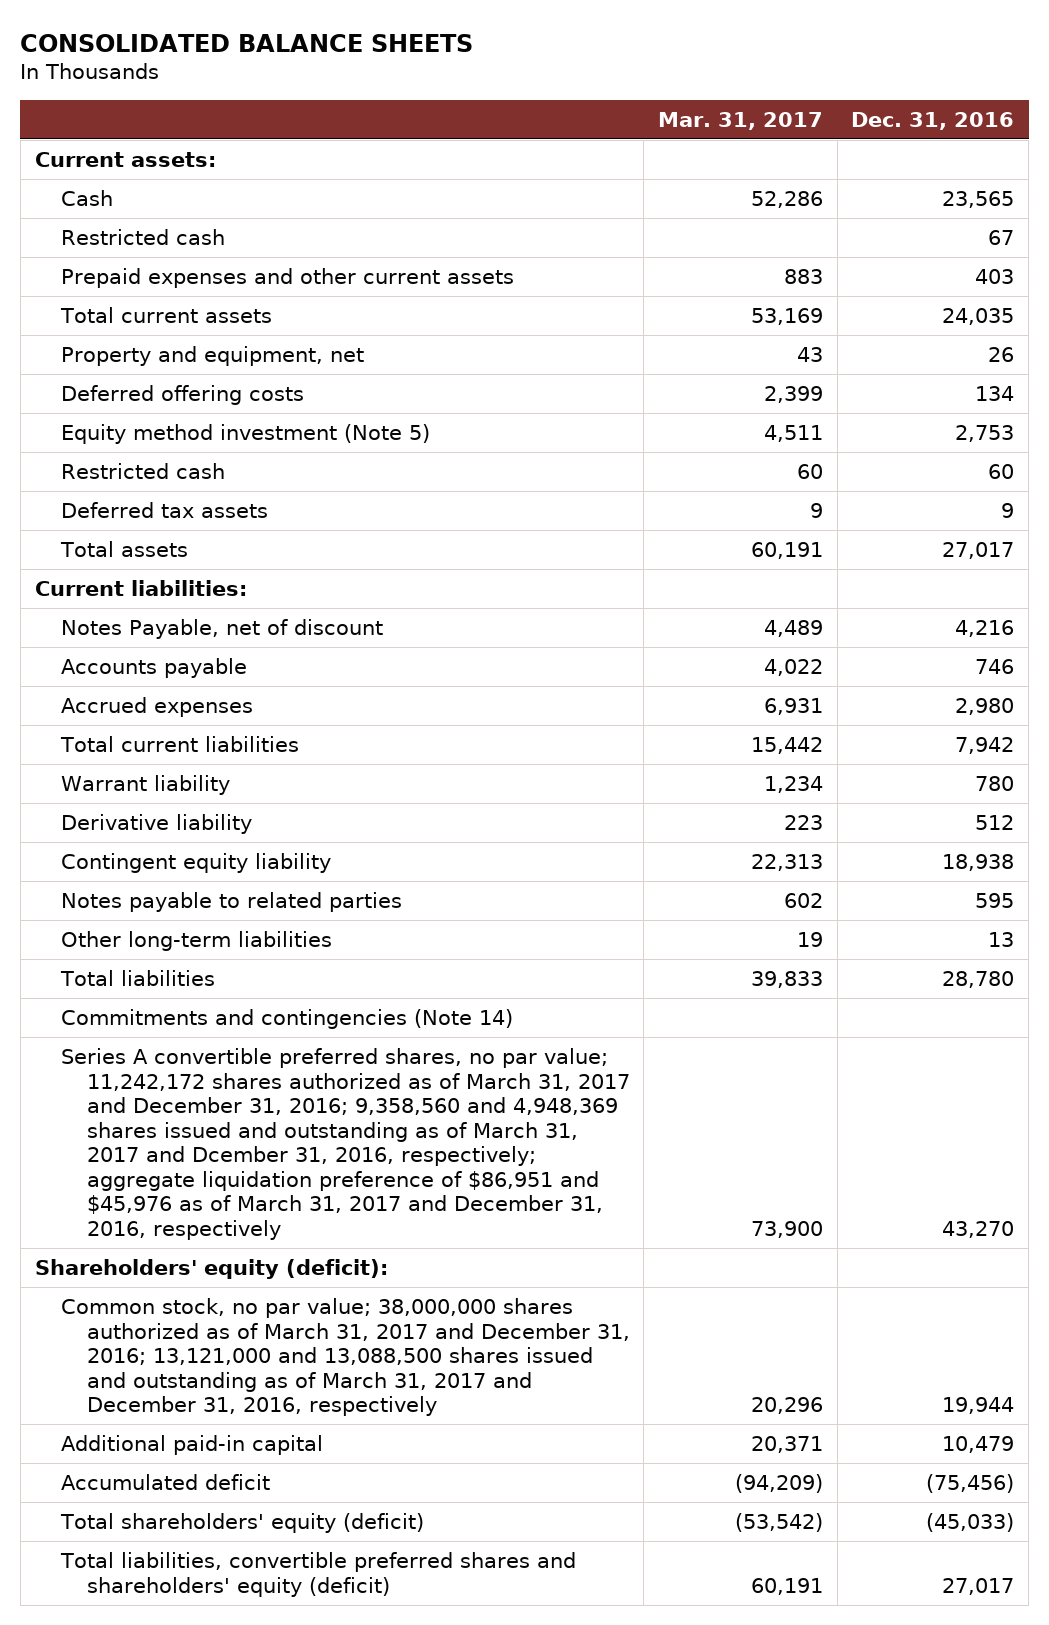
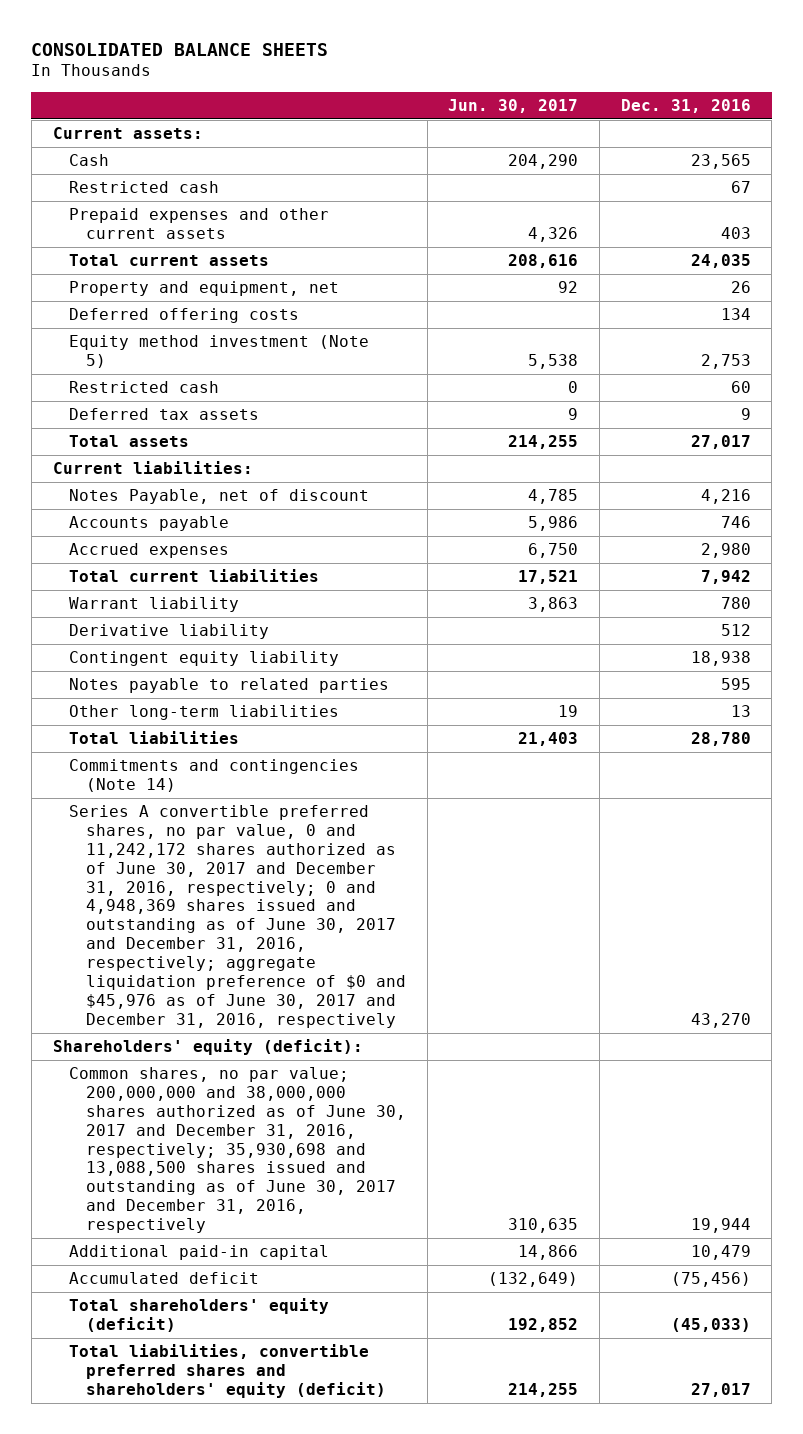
- | Mar. 31, 2017 | Dec. 31, 2016
+ | Jun. 30, 2017 | Dec. 31, 2016
- Series A convertible preferred shares, no par value; 11,242,172 shares authorized as of March 31, 2017 and December 31, 2016; 9,358,560 and 4,948,369 shares issued and outstanding as of March 31, 2017 and Dcember 31, 2016, respectively; aggregate liquidation preference of $86,951 and $45,976 as of March 31, 2017 and December 31, 2016, respectively | 73,900 | 43,270
+ Series A convertible preferred shares, no par value, 0 and 11,242,172 shares authorized as of June 30, 2017 and December 31, 2016, respectively; 0 and 4,948,369 shares issued and outstanding as of June 30, 2017 and December 31, 2016, respectively; aggregate liquidation preference of $0 and $45,976 as of June 30, 2017 and December 31, 2016, respectively | | 43,270
- Common stock, no par value; 38,000,000 shares authorized as of March 31, 2017 and December 31, 2016; 13,121,000 and 13,088,500 shares issued and outstanding as of March 31, 2017 and December 31, 2016, respectively | 20,296 | 19,944
+ Common shares, no par value; 200,000,000 and 38,000,000 shares authorized as of June 30, 2017 and December 31, 2016, respectively; 35,930,698 and 13,088,500 shares issued and outstanding as of June 30, 2017 and December 31, 2016, respectively | 310,635 | 19,944

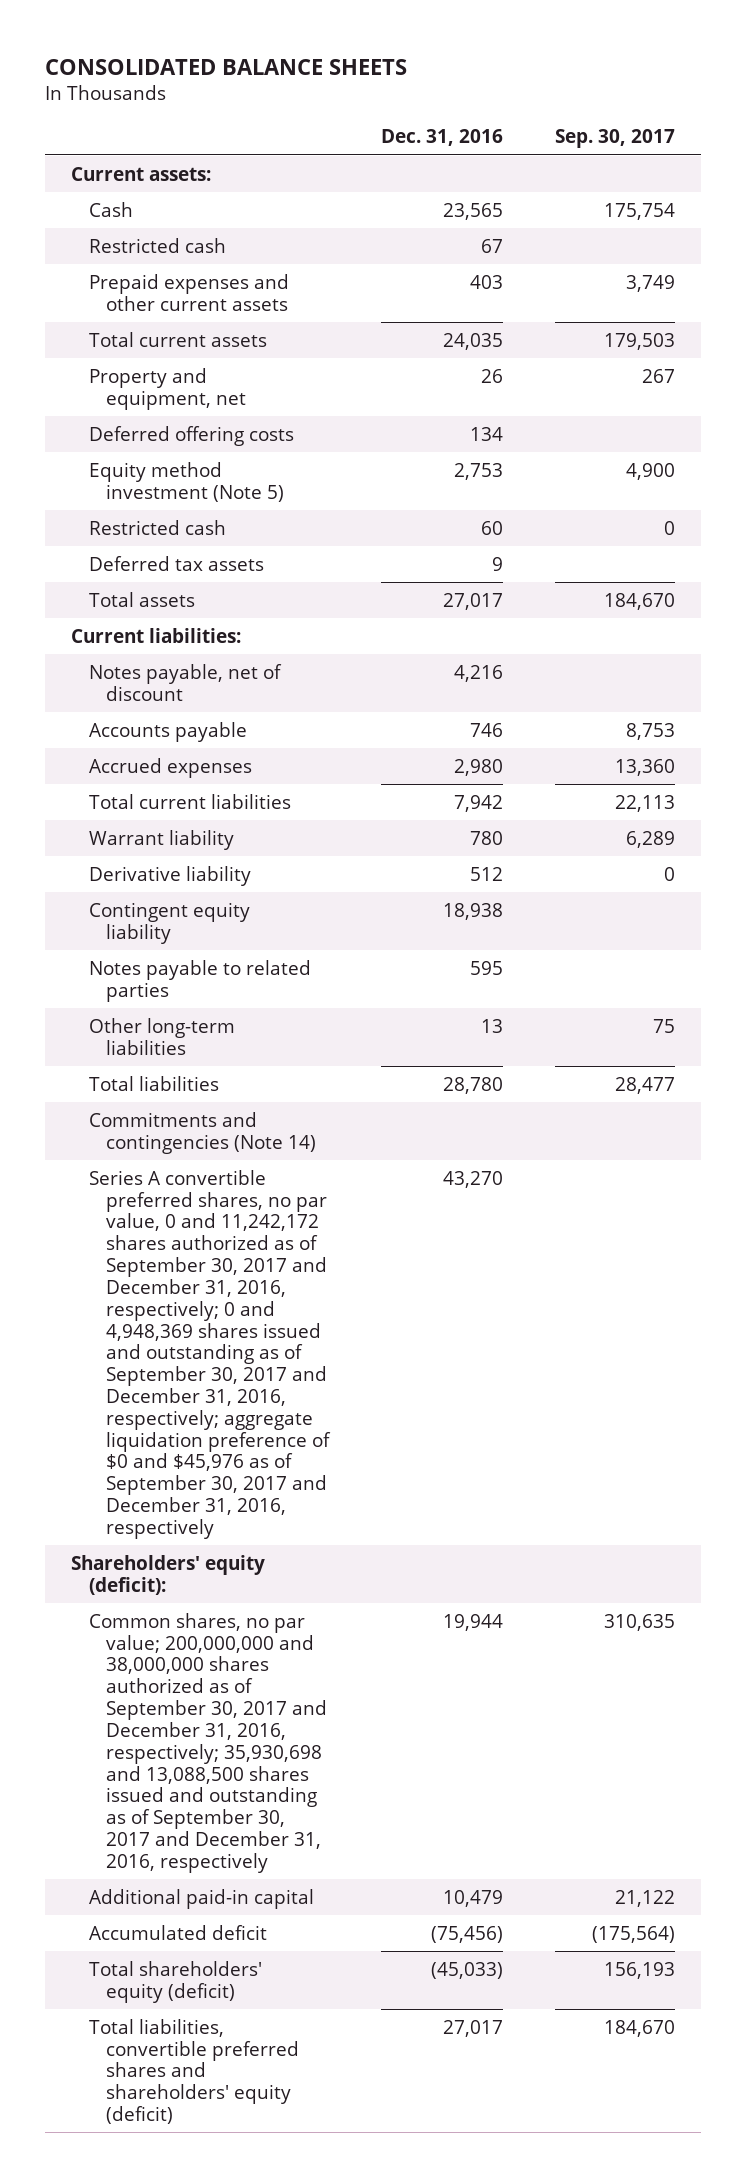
- | Jun. 30, 2017 | Dec. 31, 2016
+ | Dec. 31, 2016 | Sep. 30, 2017
- Notes Payable, net of discount | 4,785 | 4,216
+ Notes payable, net of discount | 4,216 |
- Series A convertible preferred shares, no par value, 0 and 11,242,172 shares authorized as of June 30, 2017 and December 31, 2016, respectively; 0 and 4,948,369 shares issued and outstanding as of June 30, 2017 and December 31, 2016, respectively; aggregate liquidation preference of $0 and $45,976 as of June 30, 2017 and December 31, 2016, respectively | | 43,270
+ Series A convertible preferred shares, no par value, 0 and 11,242,172 shares authorized as of September 30, 2017 and December 31, 2016, respectively; 0 and 4,948,369 shares issued and outstanding as of September 30, 2017 and December 31, 2016, respectively; aggregate liquidation preference of $0 and $45,976 as of September 30, 2017 and December 31, 2016, respectively | 43,270 |
- Common shares, no par value; 200,000,000 and 38,000,000 shares authorized as of June 30, 2017 and December 31, 2016, respectively; 35,930,698 and 13,088,500 shares issued and outstanding as of June 30, 2017 and December 31, 2016, respectively | 310,635 | 19,944
+ Common shares, no par value; 200,000,000 and 38,000,000 shares authorized as of September 30, 2017 and December 31, 2016, respectively; 35,930,698 and 13,088,500 shares issued and outstanding as of September 30, 2017 and December 31, 2016, respectively | 19,944 | 310,635

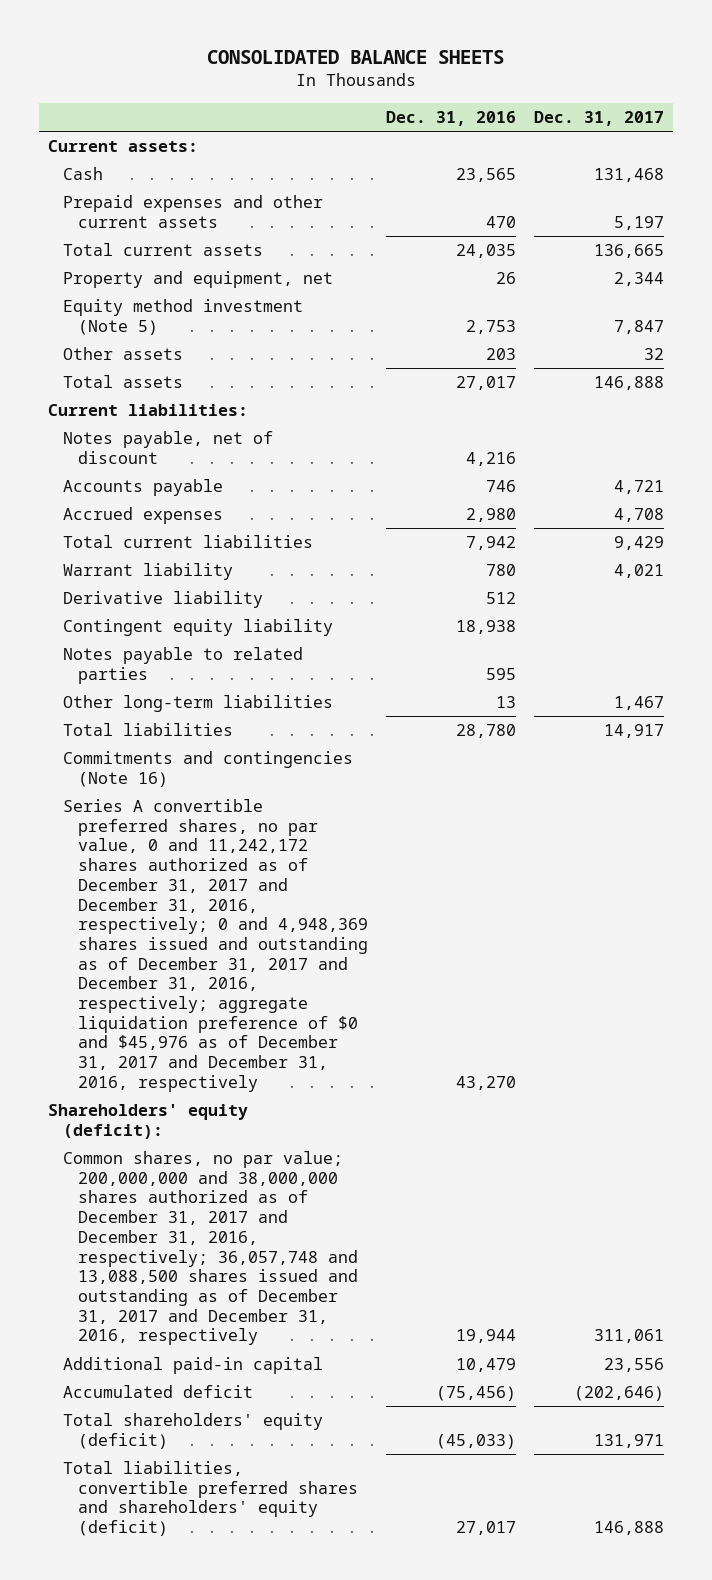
- | Dec. 31, 2016 | Sep. 30, 2017
+ | Dec. 31, 2016 | Dec. 31, 2017
- Restricted cash | 67 |
- Prepaid expenses and other current assets | 403 | 3,749
+ Prepaid expenses and other current assets | 470 | 5,197
- Deferred offering costs | 134 |
- Restricted cash | 60 | 0
- Deferred tax assets | 9 |
+ Other assets | 203 | 32
- Commitments and contingencies (Note 14)
- Series A convertible preferred shares, no par value, 0 and 11,242,172 shares authorized as of September 30, 2017 and December 31, 2016, respectively; 0 and 4,948,369 shares issued and outstanding as of September 30, 2017 and December 31, 2016, respectively; aggregate liquidation preference of $0 and $45,976 as of September 30, 2017 and December 31, 2016, respectively | 43,270 |
+ Commitments and contingencies (Note 16)
+ Series A convertible preferred shares, no par value, 0 and 11,242,172 shares authorized as of December 31, 2017 and December 31, 2016, respectively; 0 and 4,948,369 shares issued and outstanding as of December 31, 2017 and December 31, 2016, respectively; aggregate liquidation preference of $0 and $45,976 as of December 31, 2017 and December 31, 2016, respectively | 43,270 |
- Common shares, no par value; 200,000,000 and 38,000,000 shares authorized as of September 30, 2017 and December 31, 2016, respectively; 35,930,698 and 13,088,500 shares issued and outstanding as of September 30, 2017 and December 31, 2016, respectively | 19,944 | 310,635
+ Common shares, no par value; 200,000,000 and 38,000,000 shares authorized as of December 31, 2017 and December 31, 2016, respectively; 36,057,748 and 13,088,500 shares issued and outstanding as of December 31, 2017 and December 31, 2016, respectively | 19,944 | 311,061

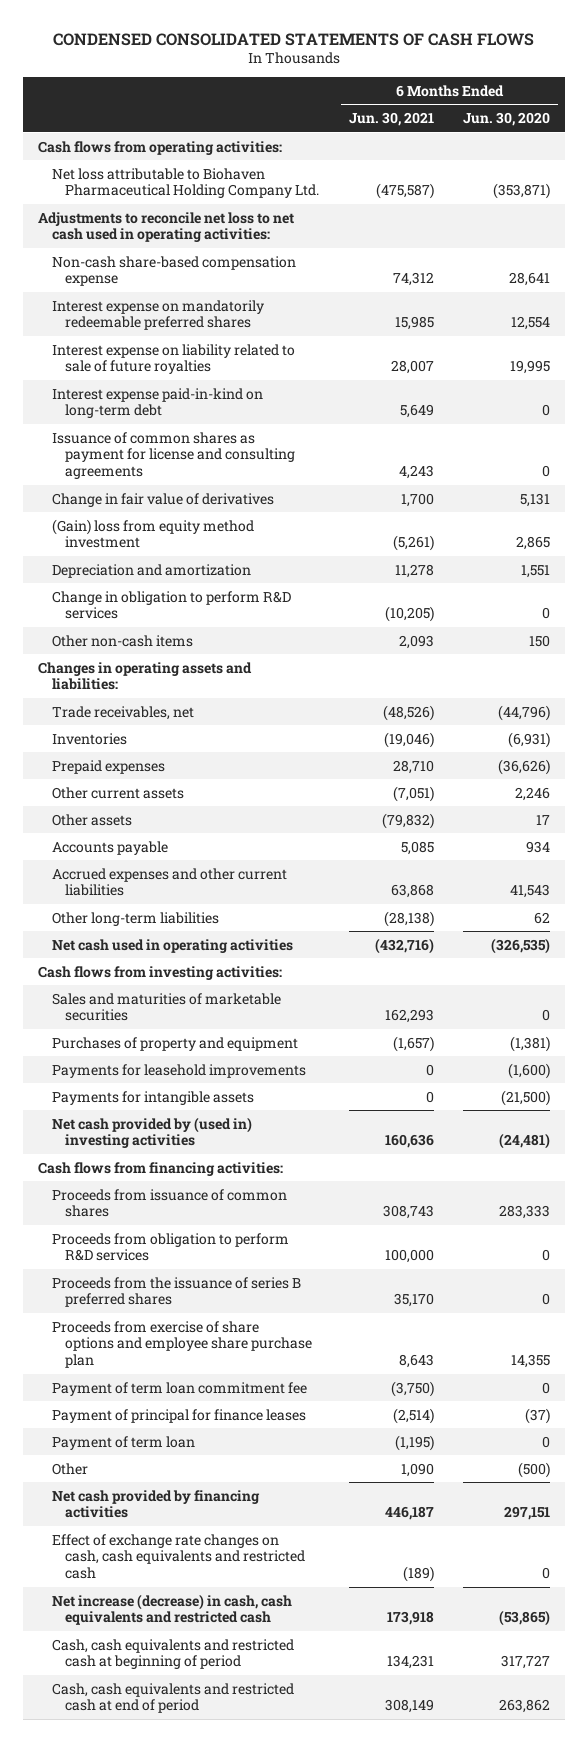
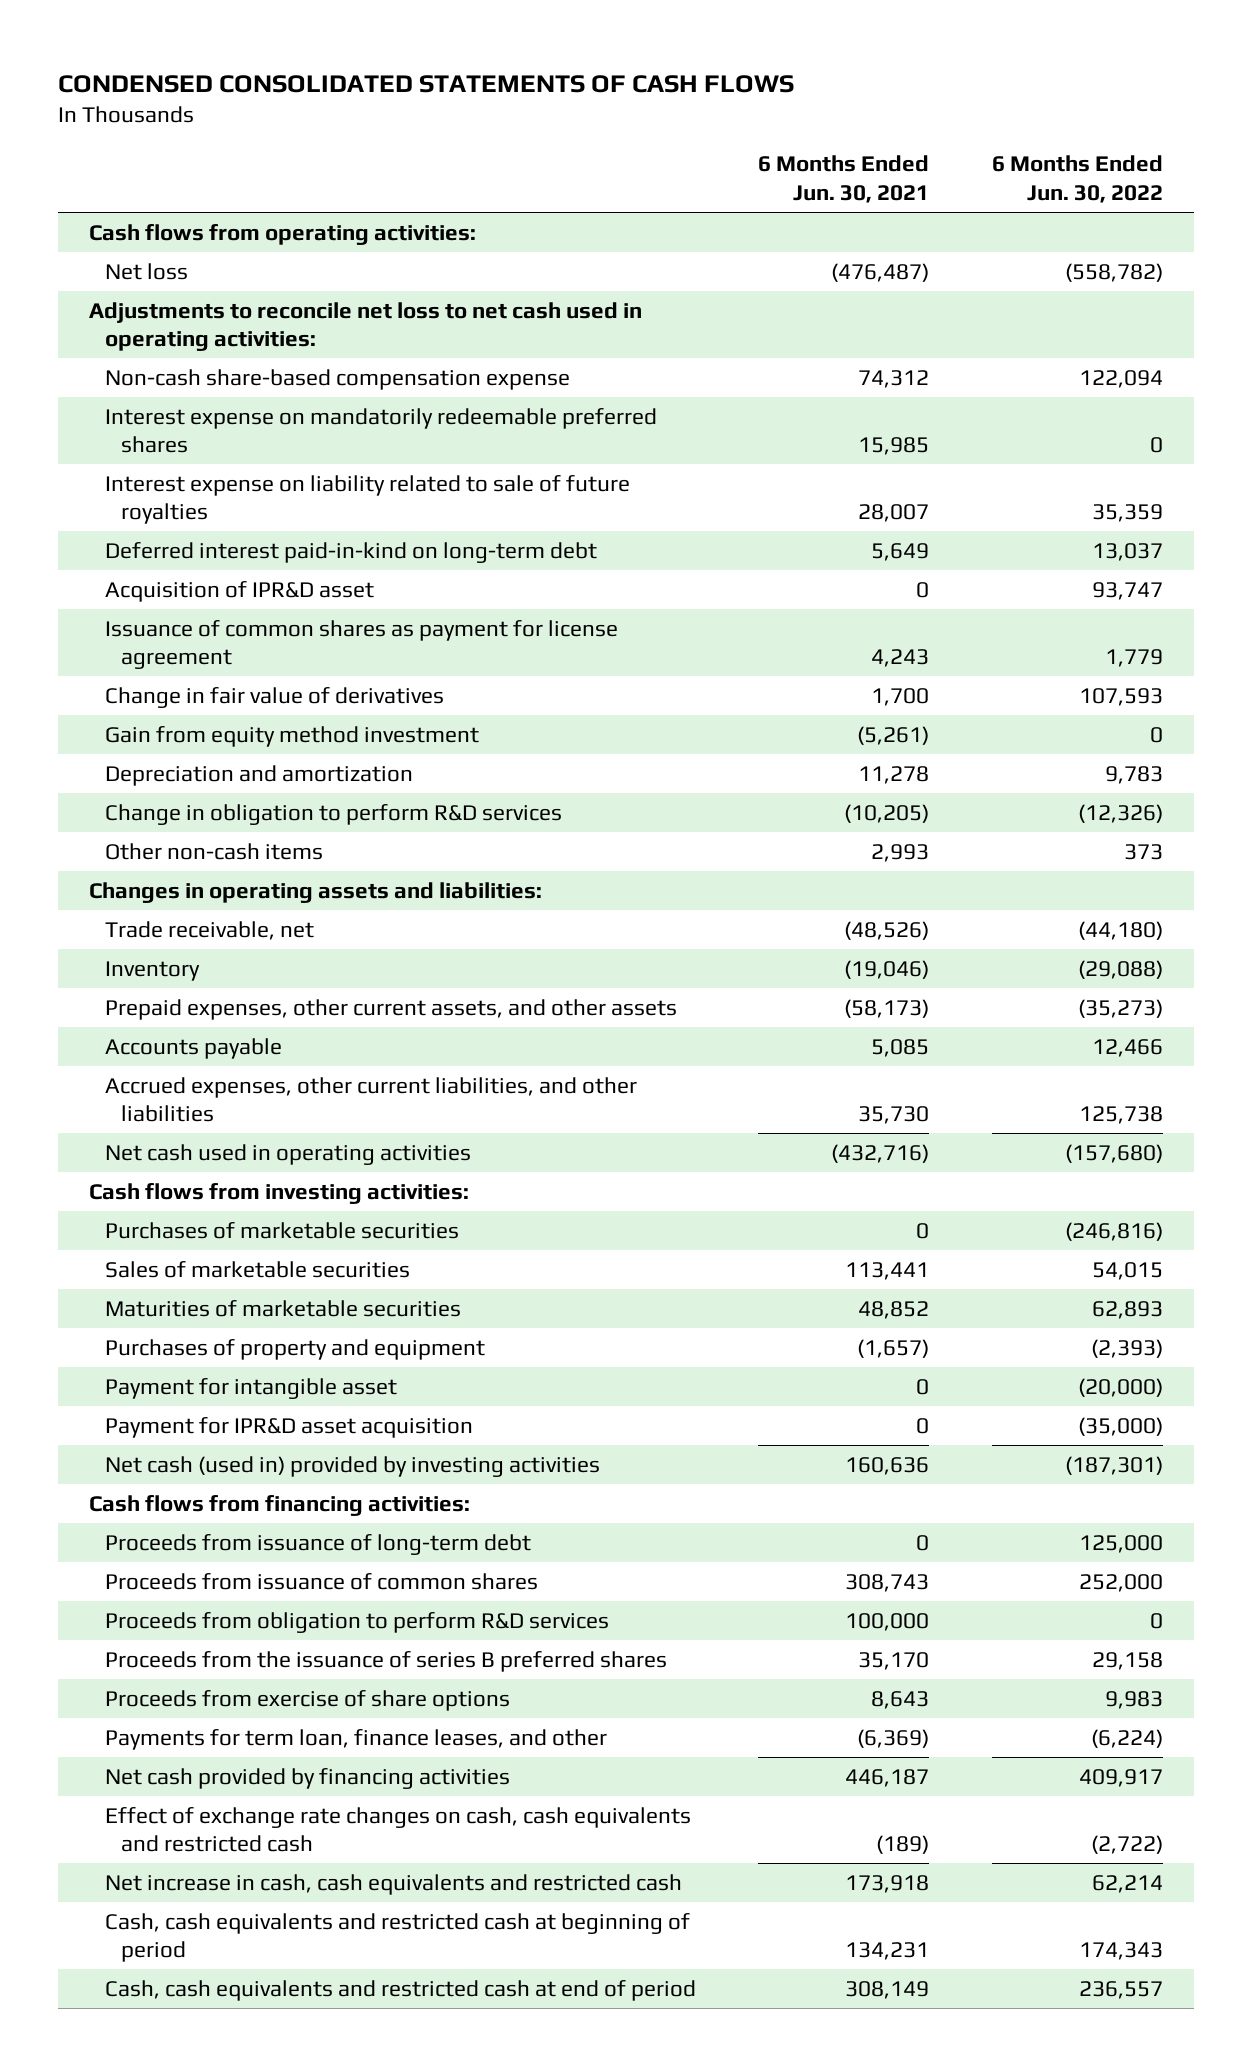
- | 6 Months Ended Jun. 30, 2021 | 6 Months Ended Jun. 30, 2020
+ | 6 Months Ended Jun. 30, 2021 | 6 Months Ended Jun. 30, 2022
- Net loss attributable to Biohaven Pharmaceutical Holding Company Ltd. | (475,587) | (353,871)
+ Net loss | (476,487) | (558,782)
- Interest expense paid-in-kind on long-term debt | 5,649 | 0
- Issuance of common shares as payment for license and consulting agreements | 4,243 | 0
+ Deferred interest paid-in-kind on long-term debt | 5,649 | 13,037
+ Acquisition of IPR&D asset | 0 | 93,747
+ Issuance of common shares as payment for license agreement | 4,243 | 1,779
- (Gain) loss from equity method investment | (5,261) | 2,865
+ Gain from equity method investment | (5,261) | 0
- Other non-cash items | 2,093 | 150
+ Other non-cash items | 2,993 | 373
- Trade receivables, net | (48,526) | (44,796)
- Inventories | (19,046) | (6,931)
- Prepaid expenses | 28,710 | (36,626)
- Other current assets | (7,051) | 2,246
- Other assets | (79,832) | 17
+ Trade receivable, net | (48,526) | (44,180)
+ Inventory | (19,046) | (29,088)
+ Prepaid expenses, other current assets, and other assets | (58,173) | (35,273)
- Accrued expenses and other current liabilities | 63,868 | 41,543
- Other long-term liabilities | (28,138) | 62
+ Accrued expenses, other current liabilities, and other liabilities | 35,730 | 125,738
- Sales and maturities of marketable securities | 162,293 | 0
+ Purchases of marketable securities | 0 | (246,816)
+ Sales of marketable securities | 113,441 | 54,015
+ Maturities of marketable securities | 48,852 | 62,893
- Payments for leasehold improvements | 0 | (1,600)
- Payments for intangible assets | 0 | (21,500)
- Net cash provided by (used in) investing activities | 160,636 | (24,481)
+ Payment for intangible asset | 0 | (20,000)
+ Payment for IPR&D asset acquisition | 0 | (35,000)
+ Net cash (used in) provided by investing activities | 160,636 | (187,301)
+ Proceeds from issuance of long-term debt | 0 | 125,000
- Proceeds from exercise of share options and employee share purchase plan | 8,643 | 14,355
- Payment of term loan commitment fee | (3,750) | 0
- Payment of principal for finance leases | (2,514) | (37)
- Payment of term loan | (1,195) | 0
- Other | 1,090 | (500)
+ Proceeds from exercise of share options | 8,643 | 9,983
+ Payments for term loan, finance leases, and other | (6,369) | (6,224)
- Net increase (decrease) in cash, cash equivalents and restricted cash | 173,918 | (53,865)
+ Net increase in cash, cash equivalents and restricted cash | 173,918 | 62,214

